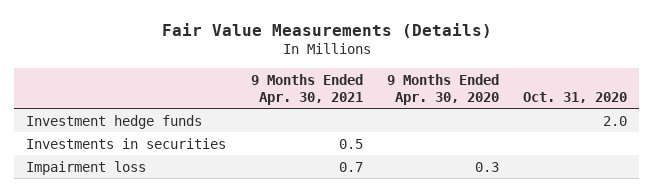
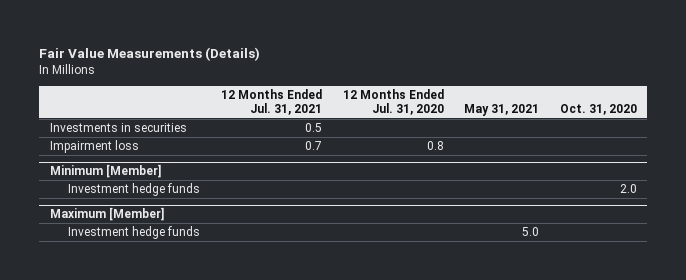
- | 9 Months Ended Apr. 30, 2021 | 9 Months Ended Apr. 30, 2020 | Oct. 31, 2020
+ | 12 Months Ended Jul. 31, 2021 | 12 Months Ended Jul. 31, 2020 | May 31, 2021 | Oct. 31, 2020
- Investment hedge funds | | | 2.0
+ Minimum [Member]
+ Investment hedge funds | | | | 2.0
+ Maximum [Member]
+ Investment hedge funds | | | 5.0 |

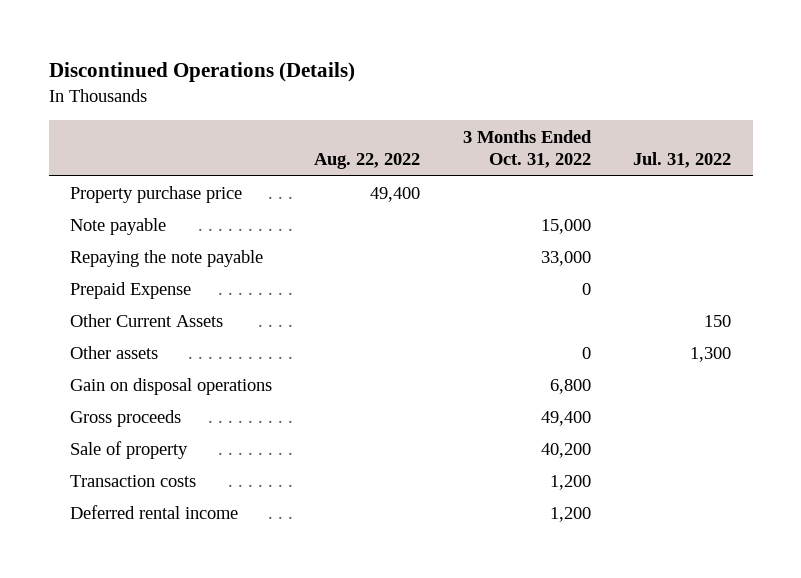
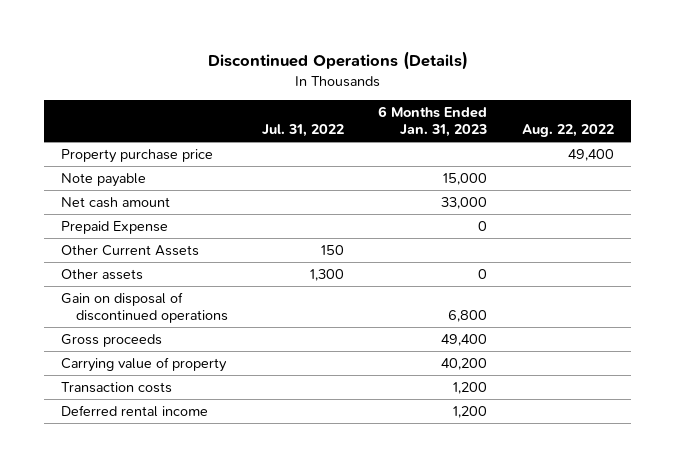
- | Aug. 22, 2022 | 3 Months Ended Oct. 31, 2022 | Jul. 31, 2022
+ | Jul. 31, 2022 | 6 Months Ended Jan. 31, 2023 | Aug. 22, 2022
- Repaying the note payable | | 33,000 |
+ Net cash amount | | 33,000 |
- Gain on disposal operations | | 6,800 |
+ Gain on disposal of discontinued operations | | 6,800 |
- Sale of property | | 40,200 |
+ Carrying value of property | | 40,200 |

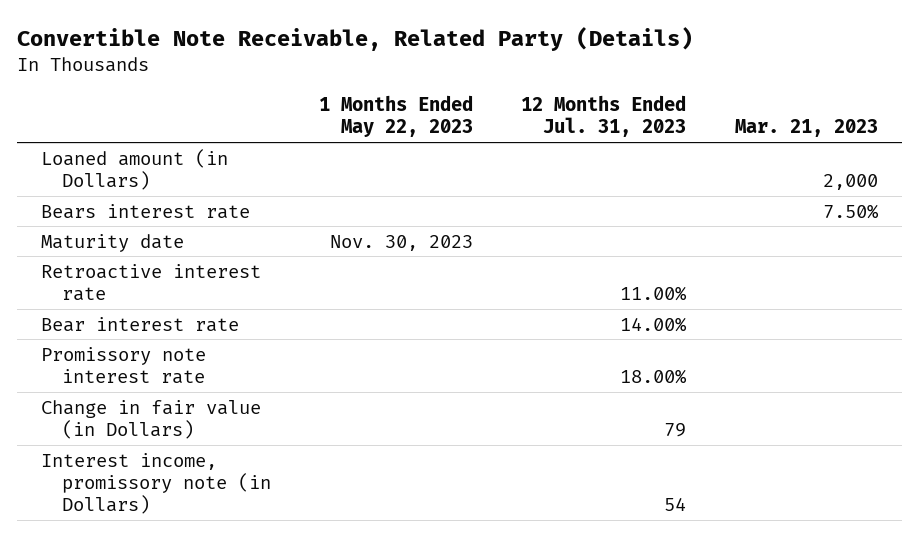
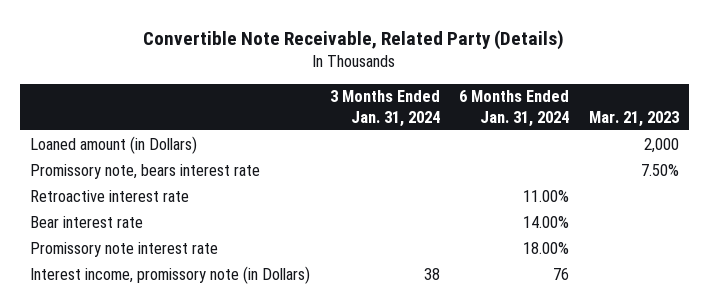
- | 1 Months Ended May 22, 2023 | 12 Months Ended Jul. 31, 2023 | Mar. 21, 2023
+ | 3 Months Ended Jan. 31, 2024 | 6 Months Ended Jan. 31, 2024 | Mar. 21, 2023
- Bears interest rate | | | 7.50%
- Maturity date | Nov. 30, 2023 | |
+ Promissory note, bears interest rate | | | 7.50%
- Change in fair value (in Dollars) | | 79 |

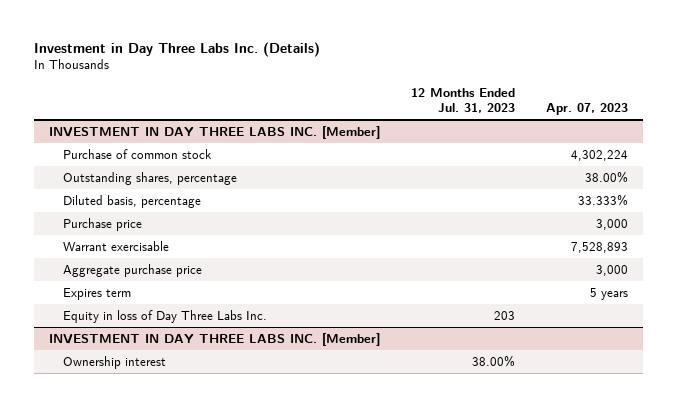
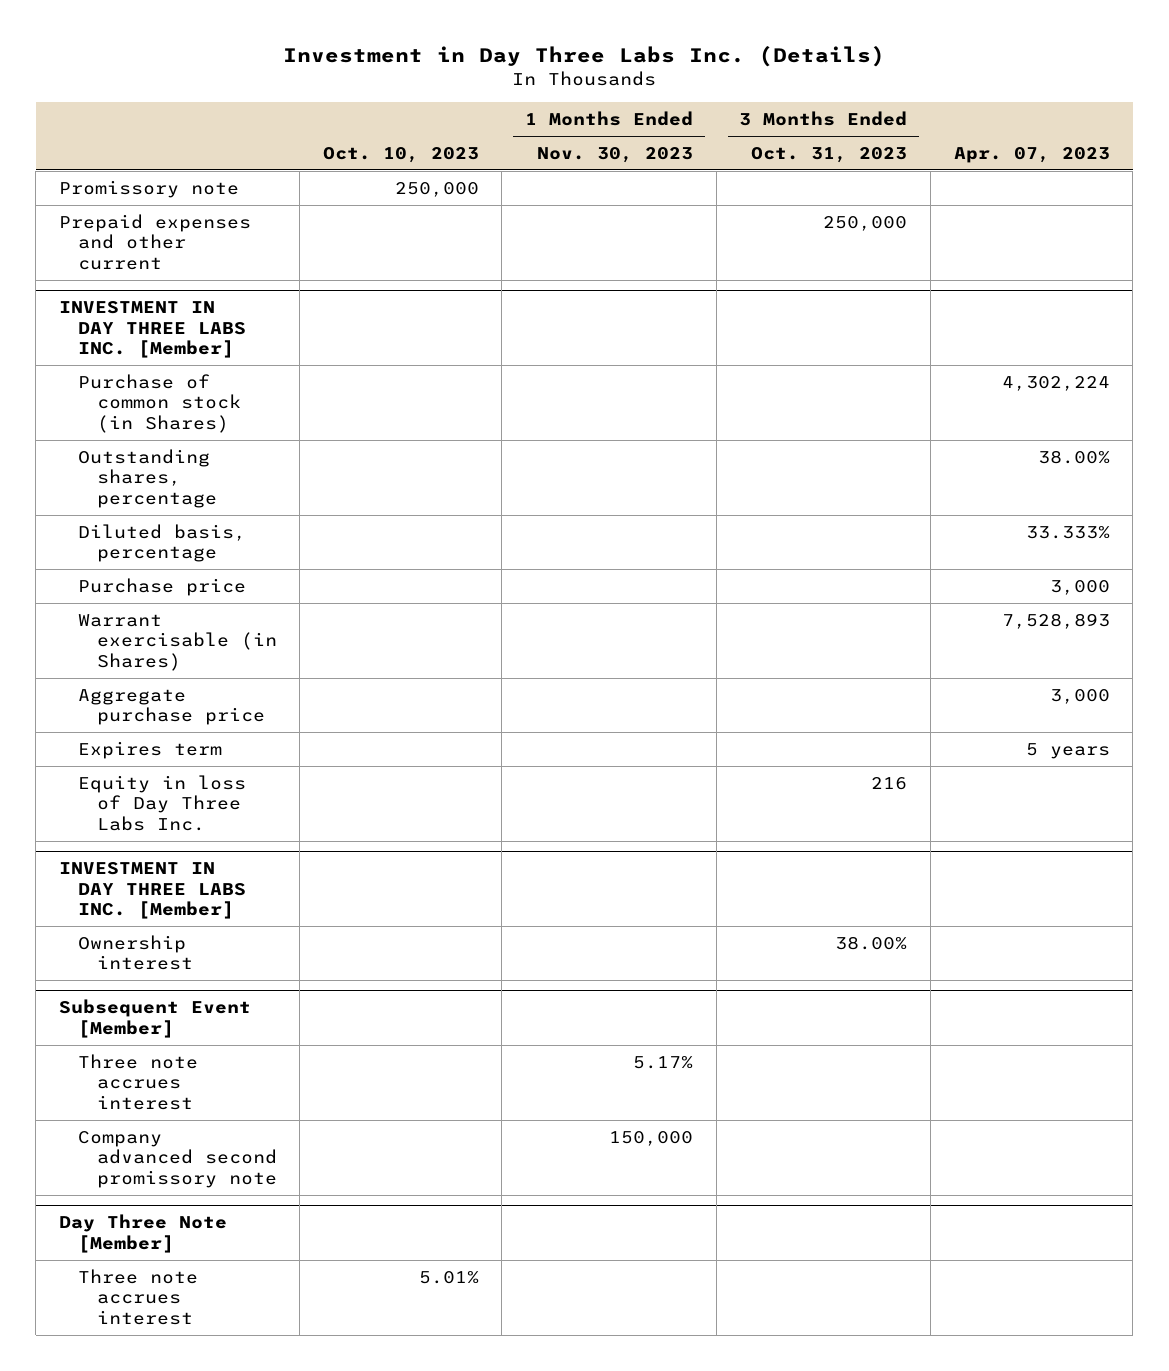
- | 12 Months Ended Jul. 31, 2023 | Apr. 07, 2023
+ | Oct. 10, 2023 | 1 Months Ended Nov. 30, 2023 | 3 Months Ended Oct. 31, 2023 | Apr. 07, 2023
+ Promissory note | 250,000 | | |
+ Prepaid expenses and other current | | | 250,000 |
@ INVESTMENT IN DAY THREE LABS INC. [Member]
- Purchase of common stock | | 4,302,224
+ Purchase of common stock (in Shares) | | | | 4,302,224
- Warrant exercisable | | 7,528,893
+ Warrant exercisable (in Shares) | | | | 7,528,893
+ Subsequent Event [Member]
+ Three note accrues interest | | 5.17% | |
+ Company advanced second promissory note | | 150,000 | |
+ Day Three Note [Member]
+ Three note accrues interest | 5.01% | | |

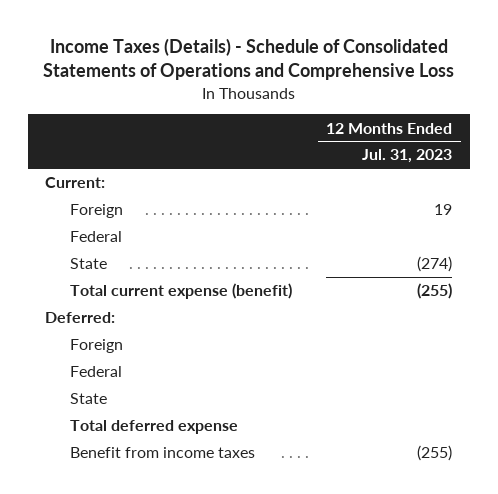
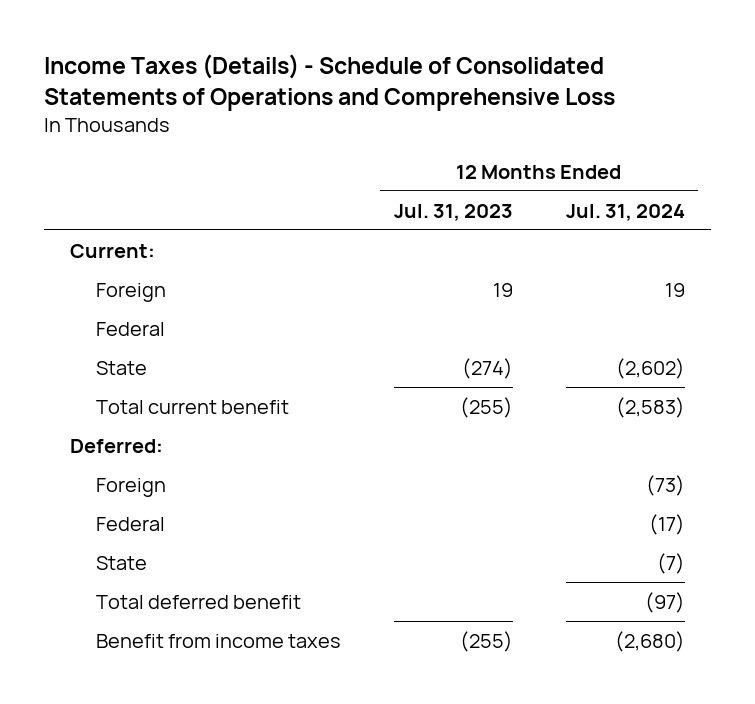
- | 12 Months Ended Jul. 31, 2023
+ | 12 Months Ended Jul. 31, 2023 | 12 Months Ended Jul. 31, 2024
- Total current expense (benefit) | (255)
+ Total current benefit | (255) | (2,583)
- Total deferred expense
+ Total deferred benefit | | (97)

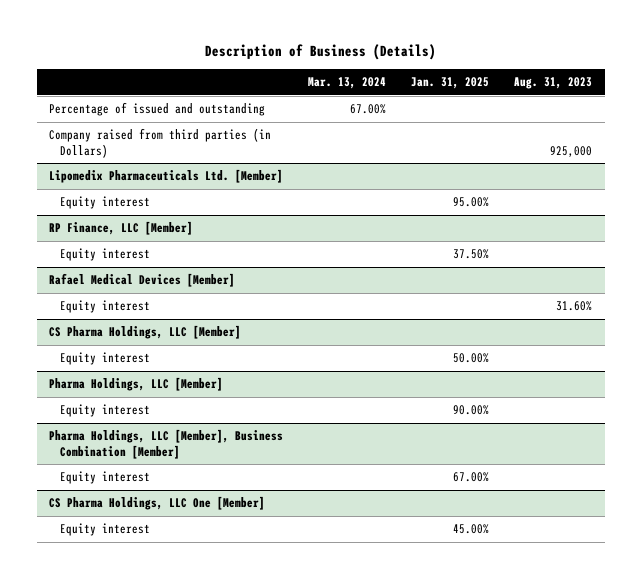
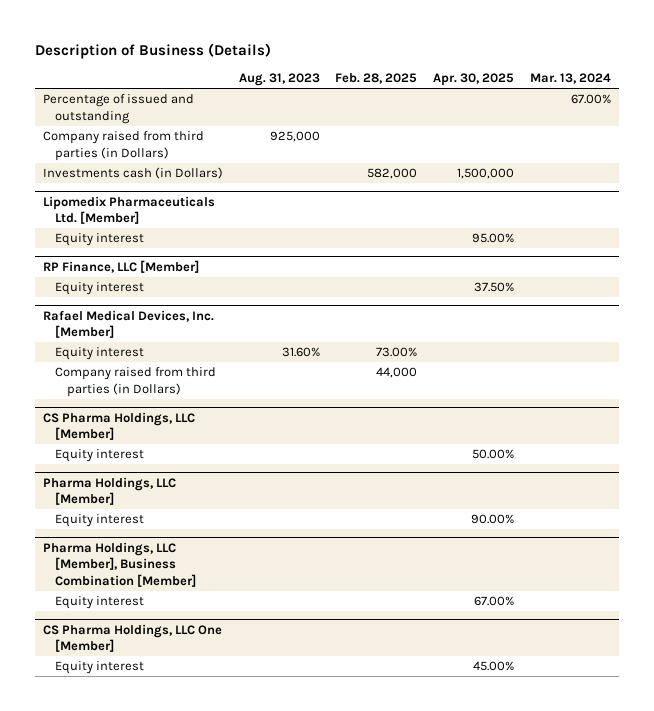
- | Mar. 13, 2024 | Jan. 31, 2025 | Aug. 31, 2023
+ | Aug. 31, 2023 | Feb. 28, 2025 | Apr. 30, 2025 | Mar. 13, 2024
+ Investments cash (in Dollars) | | 582,000 | 1,500,000 |
- Rafael Medical Devices [Member]
+ Rafael Medical Devices, Inc. [Member]
+ Company raised from third parties (in Dollars) | | 44,000 | |

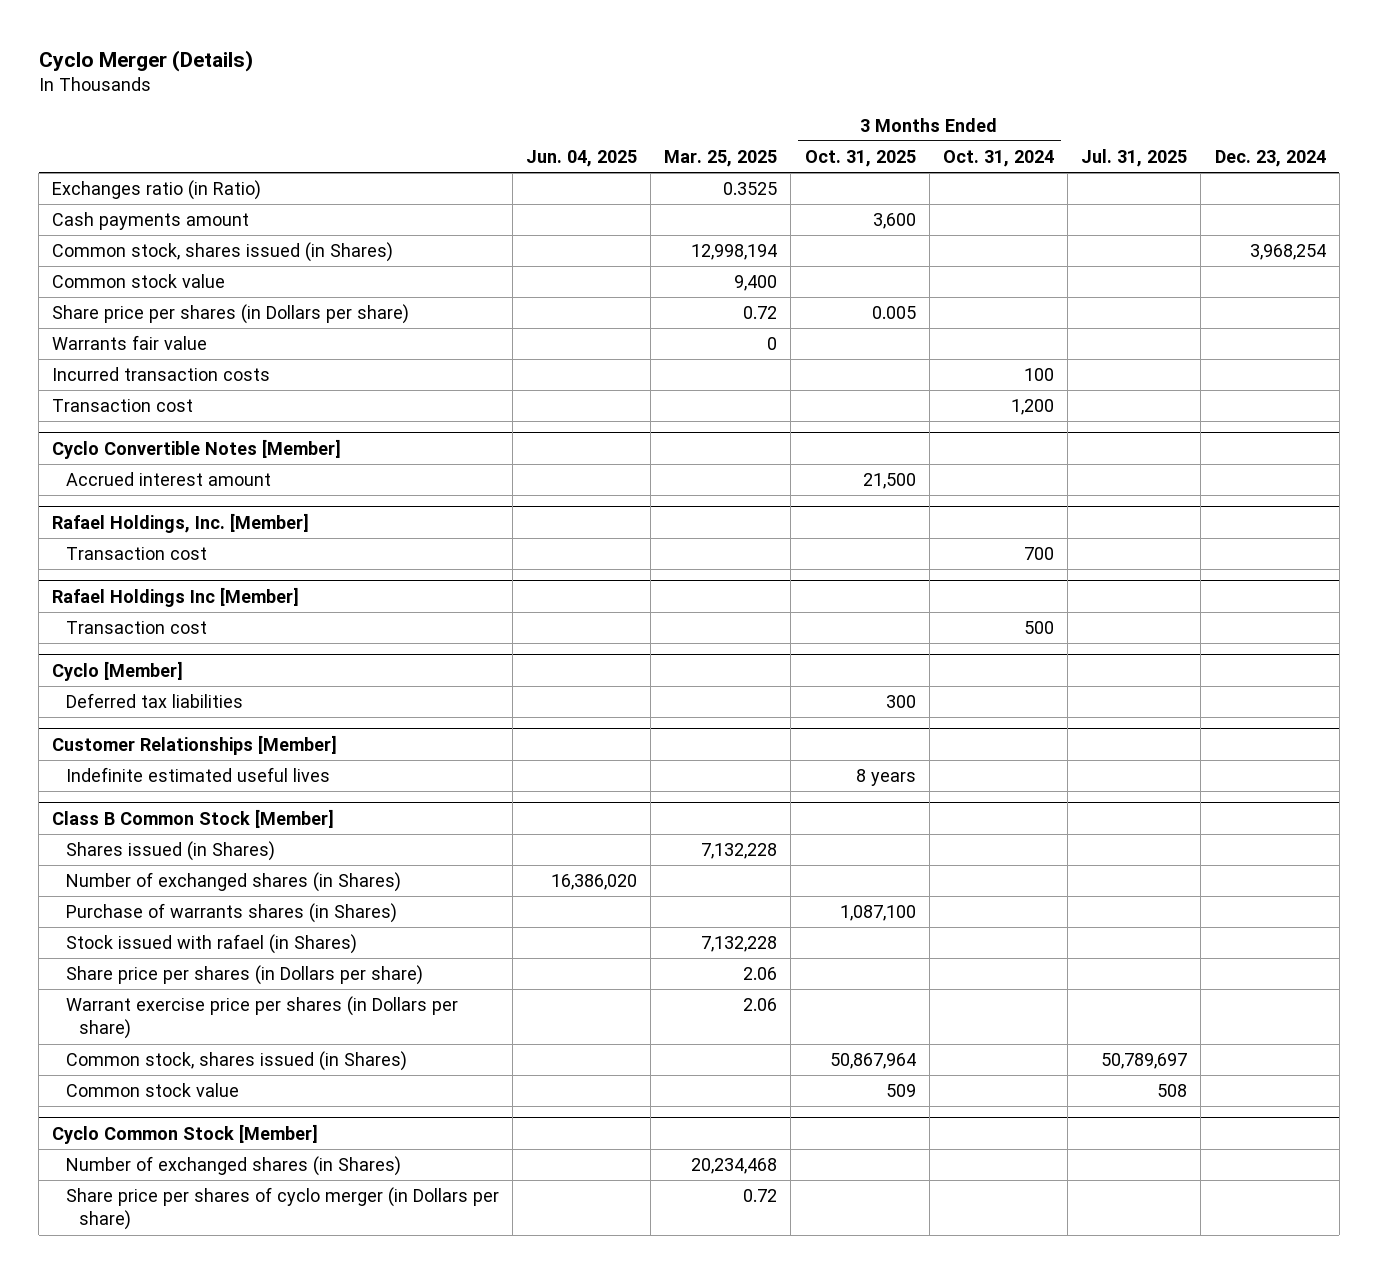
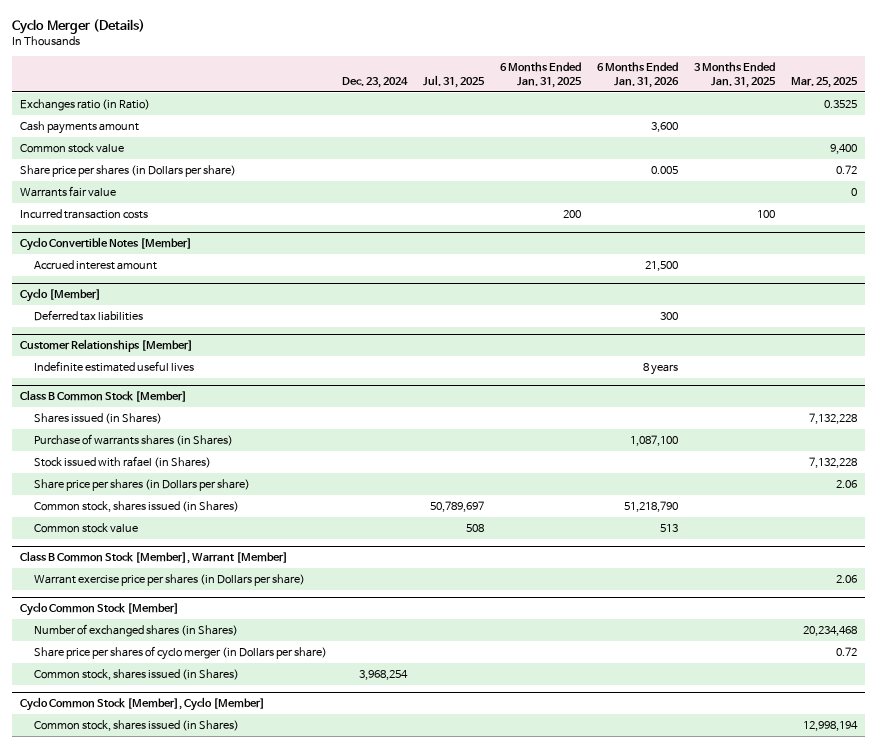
- | Jun. 04, 2025 | Mar. 25, 2025 | 3 Months Ended Oct. 31, 2025 | 3 Months Ended Oct. 31, 2024 | Jul. 31, 2025 | Dec. 23, 2024
+ | Dec. 23, 2024 | Jul. 31, 2025 | 6 Months Ended Jan. 31, 2025 | 6 Months Ended Jan. 31, 2026 | 3 Months Ended Jan. 31, 2025 | Mar. 25, 2025
- Common stock, shares issued (in Shares) | | 12,998,194 | | | | 3,968,254
- Transaction cost | | | | 1,200 | |
- Rafael Holdings, Inc. [Member]
- Transaction cost | | | | 700 | |
- Rafael Holdings Inc [Member]
- Transaction cost | | | | 500 | |
@ Class B Common Stock [Member]
- Number of exchanged shares (in Shares) | 16,386,020 | | | | |
- Warrant exercise price per shares (in Dollars per share) | | 2.06 | | | |
+ Class B Common Stock [Member], Warrant [Member]
+ Warrant exercise price per shares (in Dollars per share) | | | | | | 2.06
@ Cyclo Common Stock [Member]
+ Common stock, shares issued (in Shares) | 3,968,254 | | | | |
+ Cyclo Common Stock [Member], Cyclo [Member]
+ Common stock, shares issued (in Shares) | | | | | | 12,998,194

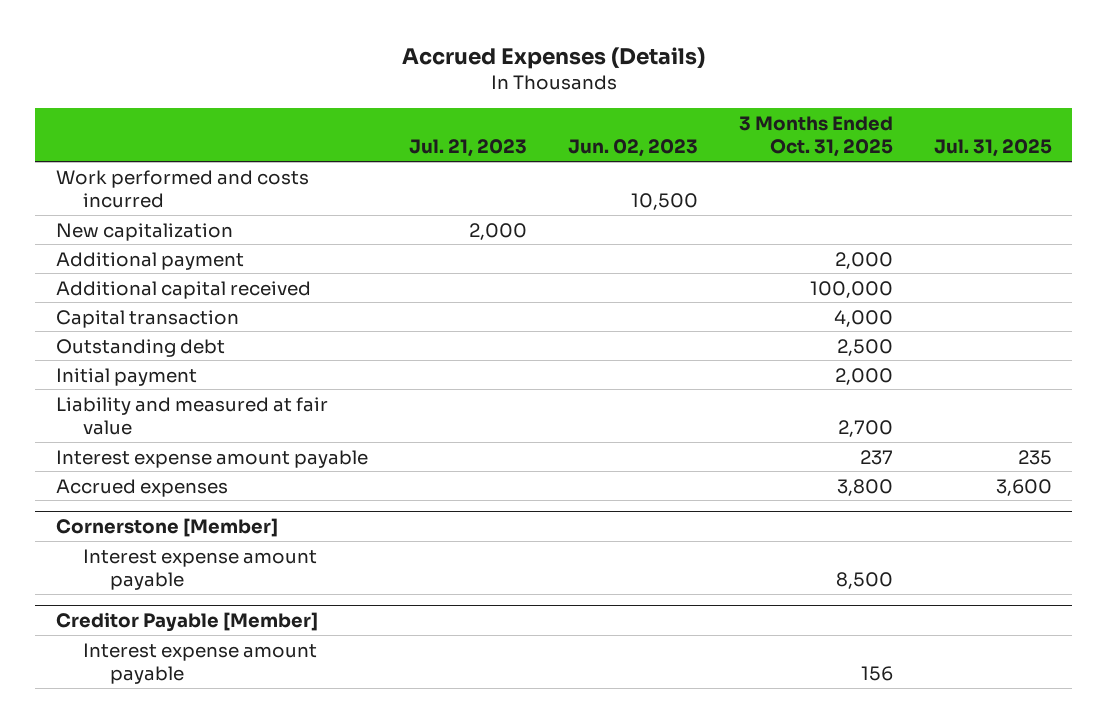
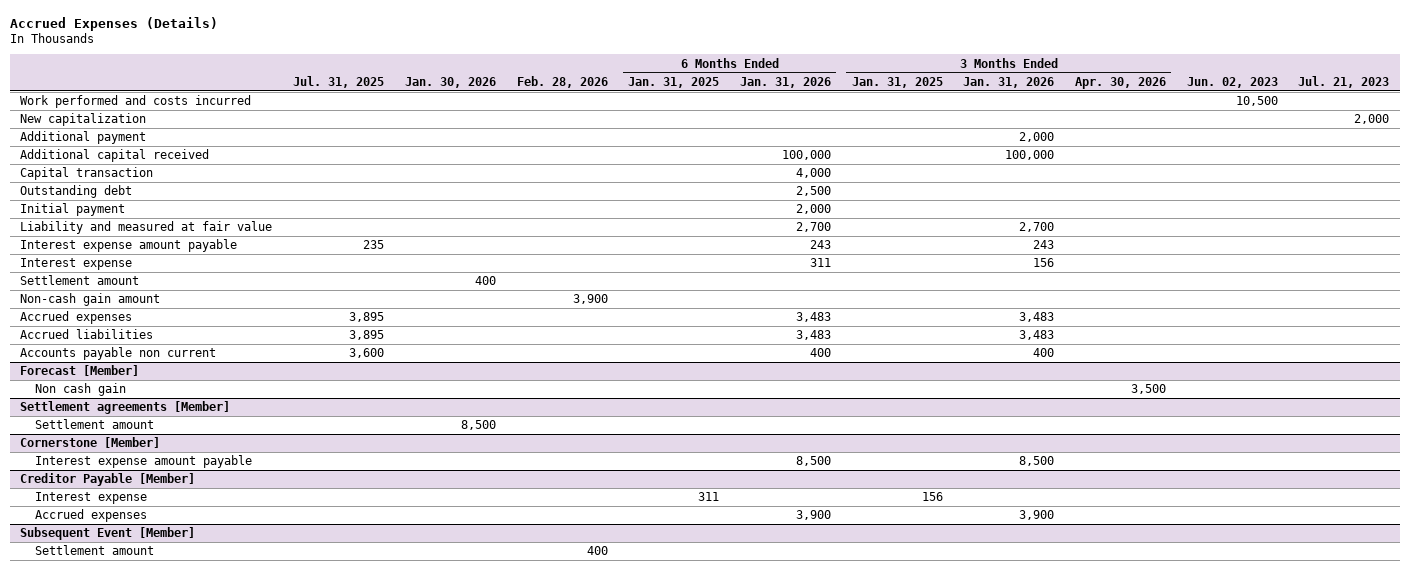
- | Jul. 21, 2023 | Jun. 02, 2023 | 3 Months Ended Oct. 31, 2025 | Jul. 31, 2025
+ | Jul. 31, 2025 | Jan. 30, 2026 | Feb. 28, 2026 | 6 Months Ended Jan. 31, 2025 | 6 Months Ended Jan. 31, 2026 | 3 Months Ended Jan. 31, 2025 | 3 Months Ended Jan. 31, 2026 | 3 Months Ended Apr. 30, 2026 | Jun. 02, 2023 | Jul. 21, 2023
- Accrued expenses | | | 3,800 | 3,600
+ Interest expense | | | | | 311 | | 156 | | |
+ Settlement amount | | 400 | | | | | | | |
+ Non-cash gain amount | | | 3,900 | | | | | | |
+ Accrued expenses | 3,895 | | | | 3,483 | | 3,483 | | |
+ Accrued liabilities | 3,895 | | | | 3,483 | | 3,483 | | |
+ Accounts payable non current | 3,600 | | | | 400 | | 400 | | |
+ Forecast [Member]
+ Non cash gain | | | | | | | | 3,500 | |
+ Settlement agreements [Member]
+ Settlement amount | | 8,500 | | | | | | | |
@ Creditor Payable [Member]
- Interest expense amount payable | | | 156 |
+ Interest expense | | | | 311 | | 156 | | | |
+ Accrued expenses | | | | | 3,900 | | 3,900 | | |
+ Subsequent Event [Member]
+ Settlement amount | | | 400 | | | | | | |

